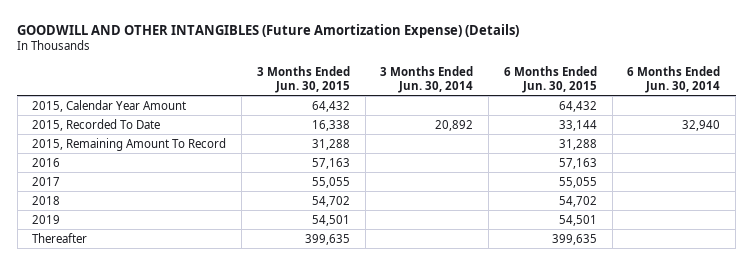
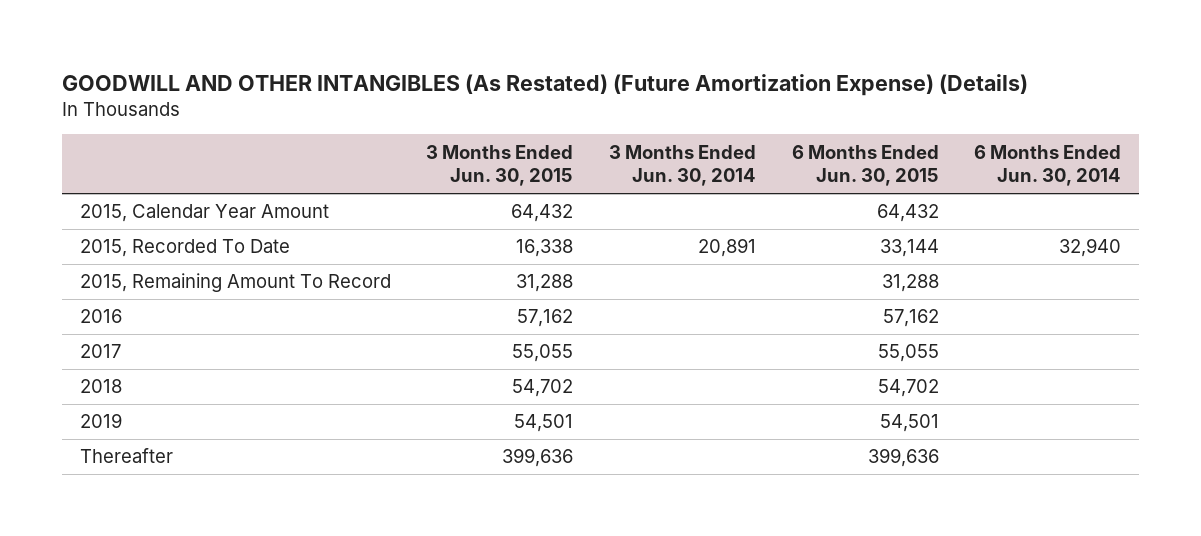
- GOODWILL AND OTHER INTANGIBLES (Future Amortization Expense) (Details)
+ GOODWILL AND OTHER INTANGIBLES (As Restated) (Future Amortization Expense) (Details)
- 2015, Recorded To Date | 16,338 | 20,892 | 33,144 | 32,940
+ 2015, Recorded To Date | 16,338 | 20,891 | 33,144 | 32,940
- 2016 | 57,163 | | 57,163 |
+ 2016 | 57,162 | | 57,162 |
- Thereafter | 399,635 | | 399,635 |
+ Thereafter | 399,636 | | 399,636 |

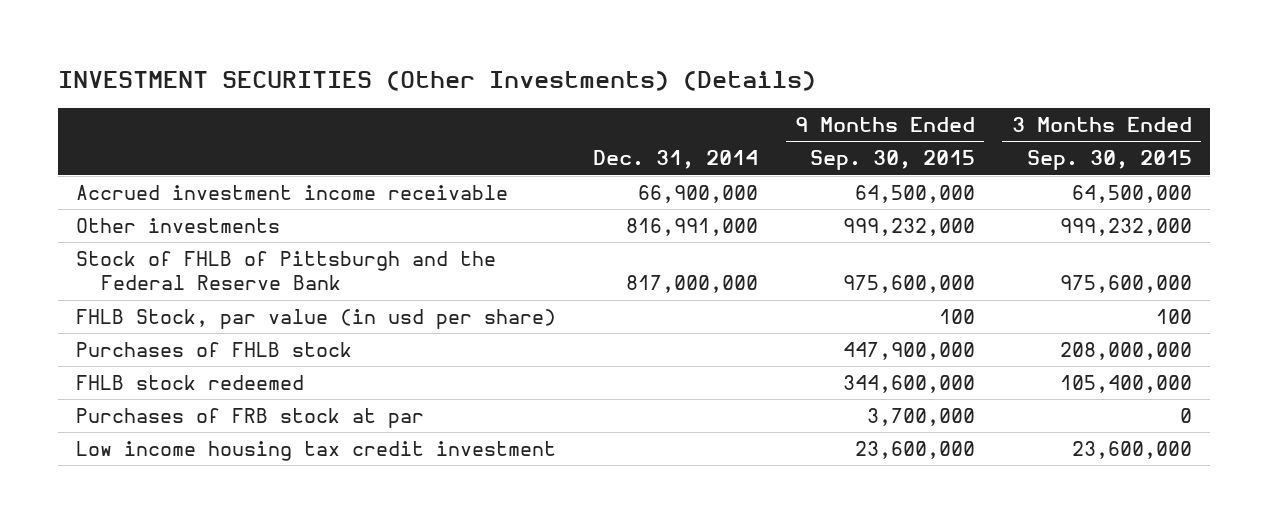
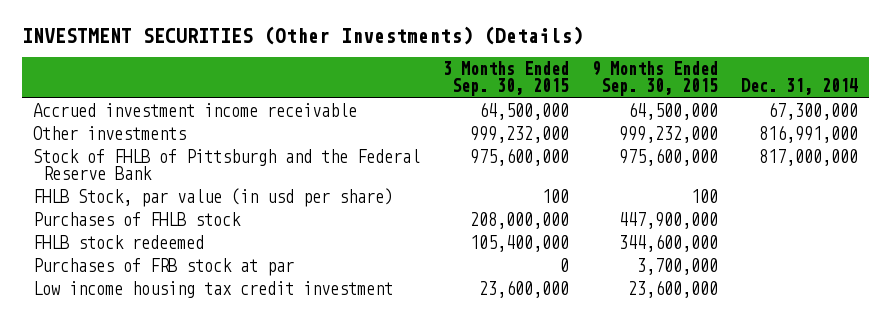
- | Dec. 31, 2014 | 9 Months Ended Sep. 30, 2015 | 3 Months Ended Sep. 30, 2015
+ | 3 Months Ended Sep. 30, 2015 | 9 Months Ended Sep. 30, 2015 | Dec. 31, 2014
- Accrued investment income receivable | 66,900,000 | 64,500,000 | 64,500,000
+ Accrued investment income receivable | 64,500,000 | 64,500,000 | 67,300,000

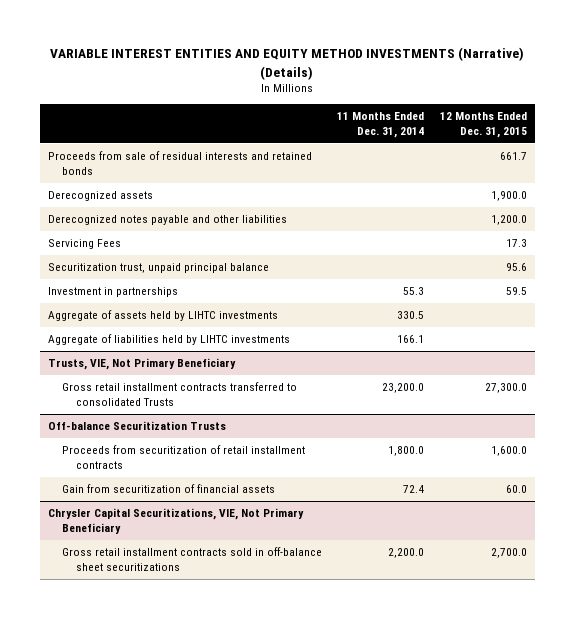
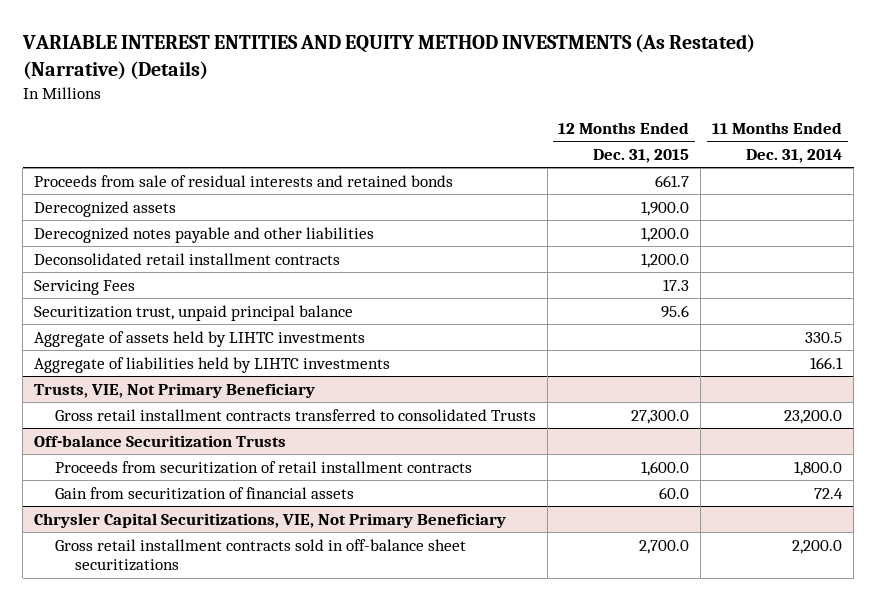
- VARIABLE INTEREST ENTITIES AND EQUITY METHOD INVESTMENTS (Narrative) (Details)
+ VARIABLE INTEREST ENTITIES AND EQUITY METHOD INVESTMENTS (As Restated) (Narrative) (Details)
- | 11 Months Ended Dec. 31, 2014 | 12 Months Ended Dec. 31, 2015
+ | 12 Months Ended Dec. 31, 2015 | 11 Months Ended Dec. 31, 2014
+ Deconsolidated retail installment contracts | 1,200.0 |
- Investment in partnerships | 55.3 | 59.5

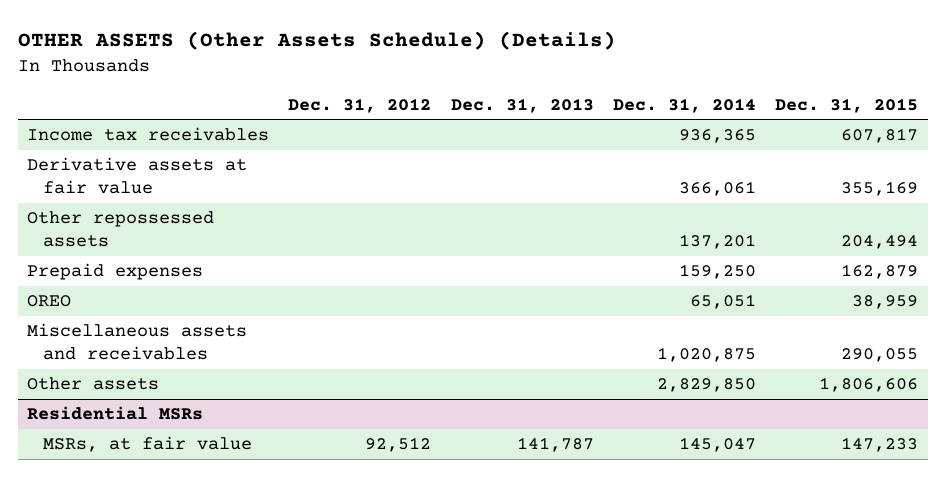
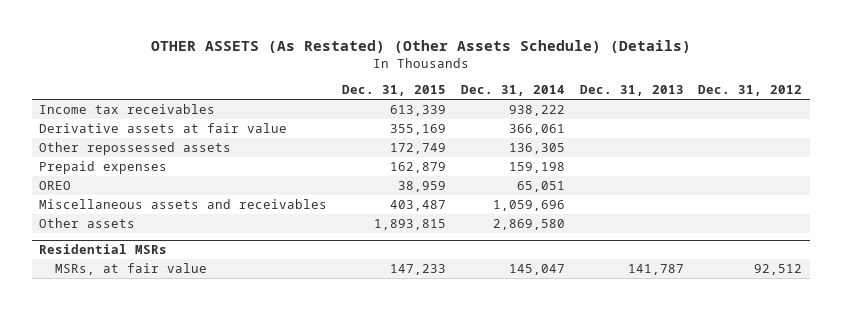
- OTHER ASSETS (Other Assets Schedule) (Details)
+ OTHER ASSETS (As Restated) (Other Assets Schedule) (Details)
- | Dec. 31, 2012 | Dec. 31, 2013 | Dec. 31, 2014 | Dec. 31, 2015
+ | Dec. 31, 2015 | Dec. 31, 2014 | Dec. 31, 2013 | Dec. 31, 2012
- Income tax receivables | | | 936,365 | 607,817
+ Income tax receivables | 613,339 | 938,222 | |
- Other repossessed assets | | | 137,201 | 204,494
- Prepaid expenses | | | 159,250 | 162,879
+ Other repossessed assets | 172,749 | 136,305 | |
+ Prepaid expenses | 162,879 | 159,198 | |
- Miscellaneous assets and receivables | | | 1,020,875 | 290,055
- Other assets | | | 2,829,850 | 1,806,606
+ Miscellaneous assets and receivables | 403,487 | 1,059,696 | |
+ Other assets | 1,893,815 | 2,869,580 | |

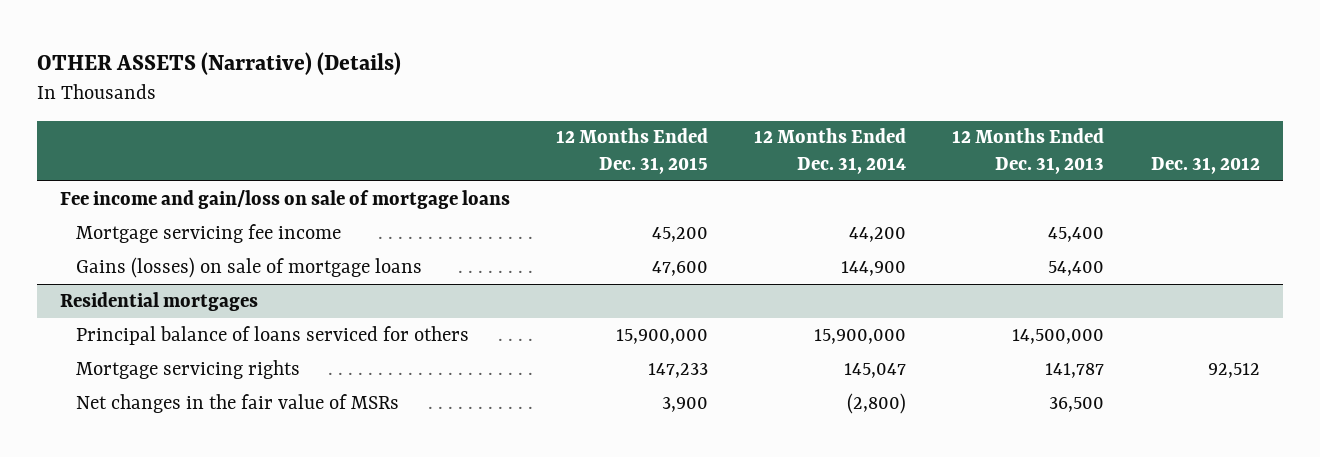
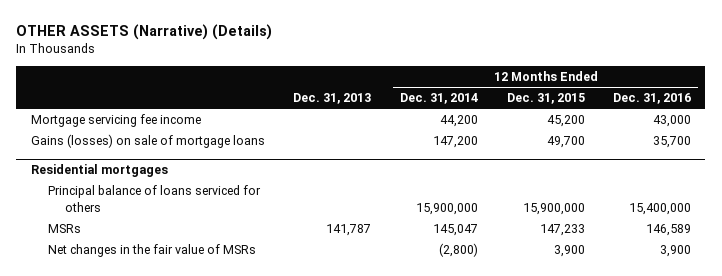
- | 12 Months Ended Dec. 31, 2015 | 12 Months Ended Dec. 31, 2014 | 12 Months Ended Dec. 31, 2013 | Dec. 31, 2012
+ | Dec. 31, 2013 | 12 Months Ended Dec. 31, 2014 | 12 Months Ended Dec. 31, 2015 | 12 Months Ended Dec. 31, 2016
- Fee income and gain/loss on sale of mortgage loans
- Gains (losses) on sale of mortgage loans | 47,600 | 144,900 | 54,400 |
+ Gains (losses) on sale of mortgage loans | | 147,200 | 49,700 | 35,700
@ Residential mortgages
- Mortgage servicing rights | 147,233 | 145,047 | 141,787 | 92,512
+ MSRs | 141,787 | 145,047 | 147,233 | 146,589

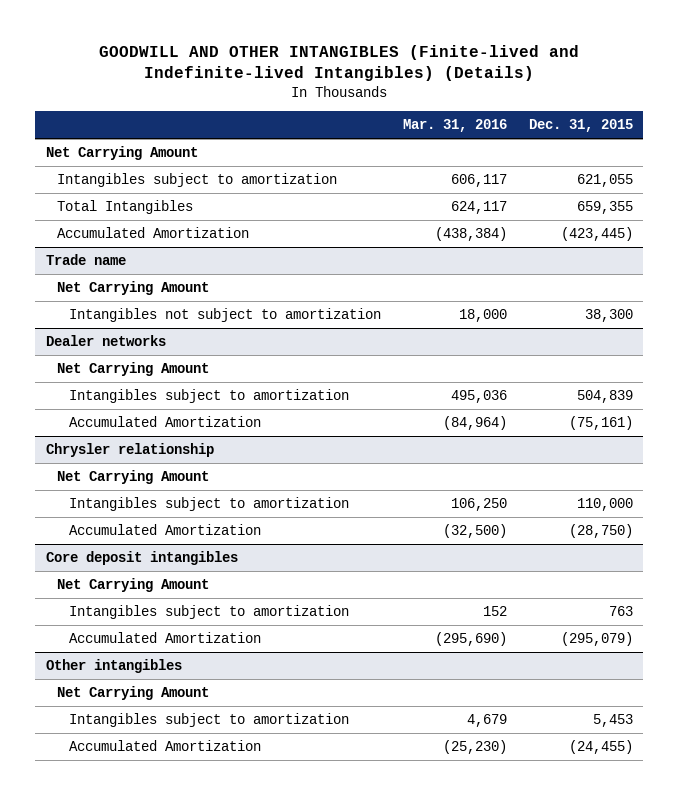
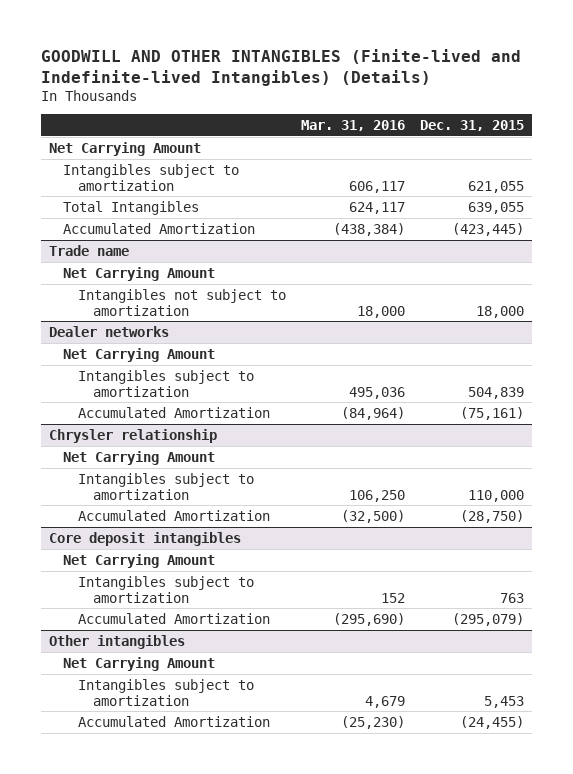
- Total Intangibles | 624,117 | 659,355
+ Total Intangibles | 624,117 | 639,055
@ Trade name
- Intangibles not subject to amortization | 18,000 | 38,300
+ Intangibles not subject to amortization | 18,000 | 18,000

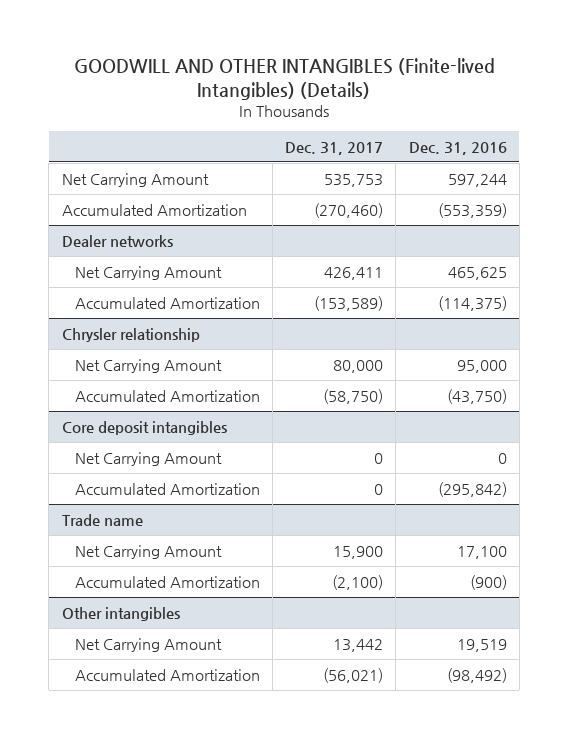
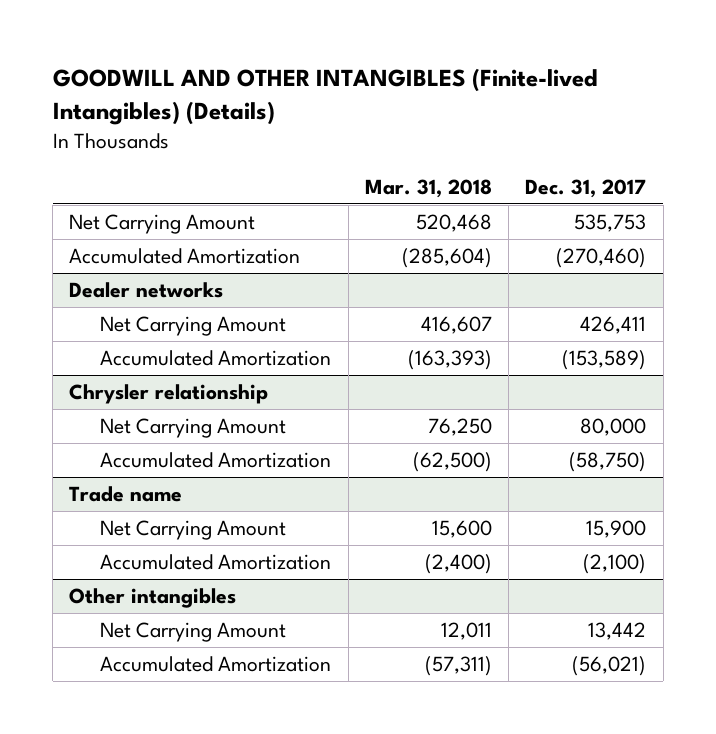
- | Dec. 31, 2017 | Dec. 31, 2016
+ | Mar. 31, 2018 | Dec. 31, 2017
- Core deposit intangibles
- Net Carrying Amount | 0 | 0
- Accumulated Amortization | 0 | (295,842)

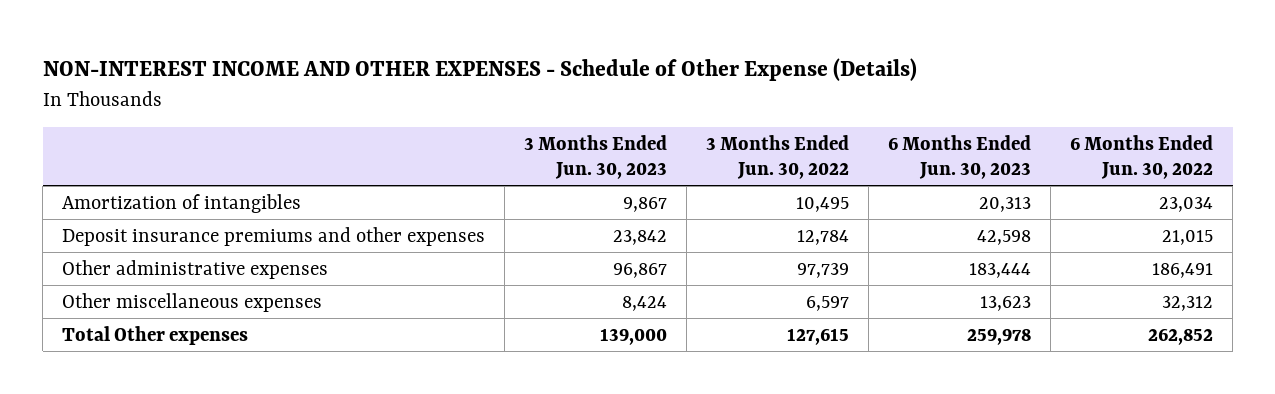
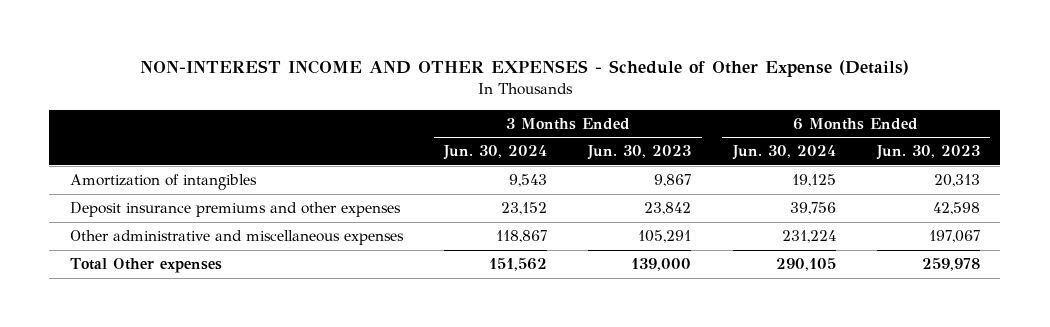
- | 3 Months Ended Jun. 30, 2023 | 3 Months Ended Jun. 30, 2022 | 6 Months Ended Jun. 30, 2023 | 6 Months Ended Jun. 30, 2022
+ | 3 Months Ended Jun. 30, 2024 | 3 Months Ended Jun. 30, 2023 | 6 Months Ended Jun. 30, 2024 | 6 Months Ended Jun. 30, 2023
- Other administrative expenses | 96,867 | 97,739 | 183,444 | 186,491
- Other miscellaneous expenses | 8,424 | 6,597 | 13,623 | 32,312
+ Other administrative and miscellaneous expenses | 118,867 | 105,291 | 231,224 | 197,067

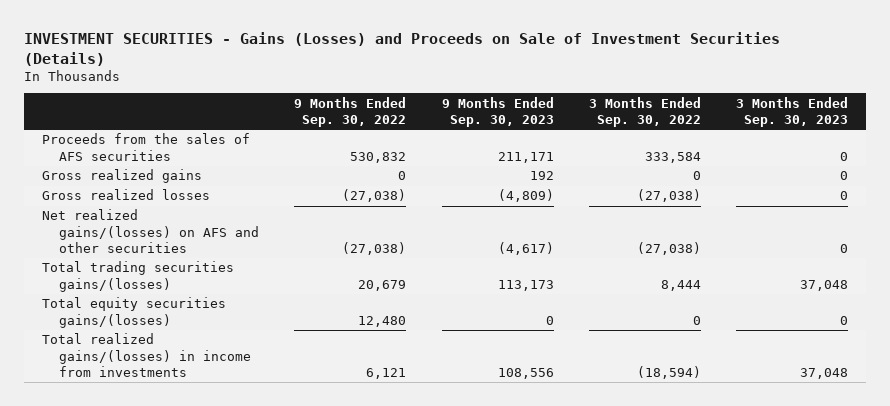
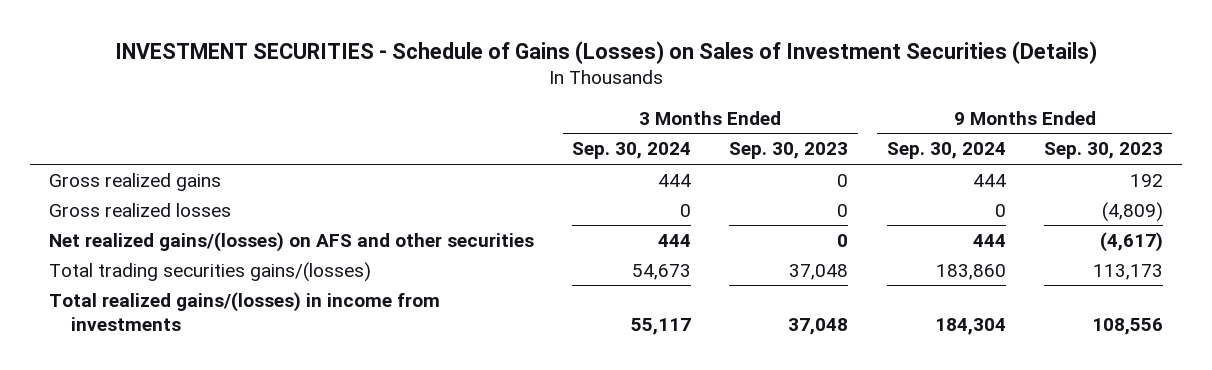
- INVESTMENT SECURITIES - Gains (Losses) and Proceeds on Sale of Investment Securities (Details)
+ INVESTMENT SECURITIES - Schedule of Gains (Losses) on Sales of Investment Securities (Details)
- | 9 Months Ended Sep. 30, 2022 | 9 Months Ended Sep. 30, 2023 | 3 Months Ended Sep. 30, 2022 | 3 Months Ended Sep. 30, 2023
+ | 3 Months Ended Sep. 30, 2024 | 3 Months Ended Sep. 30, 2023 | 9 Months Ended Sep. 30, 2024 | 9 Months Ended Sep. 30, 2023
- Proceeds from the sales of AFS securities | 530,832 | 211,171 | 333,584 | 0
- Total equity securities gains/(losses) | 12,480 | 0 | 0 | 0

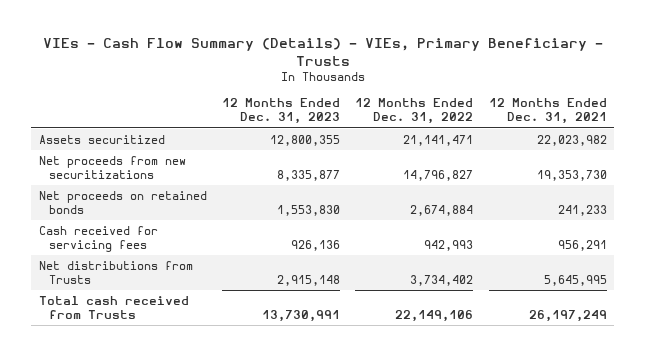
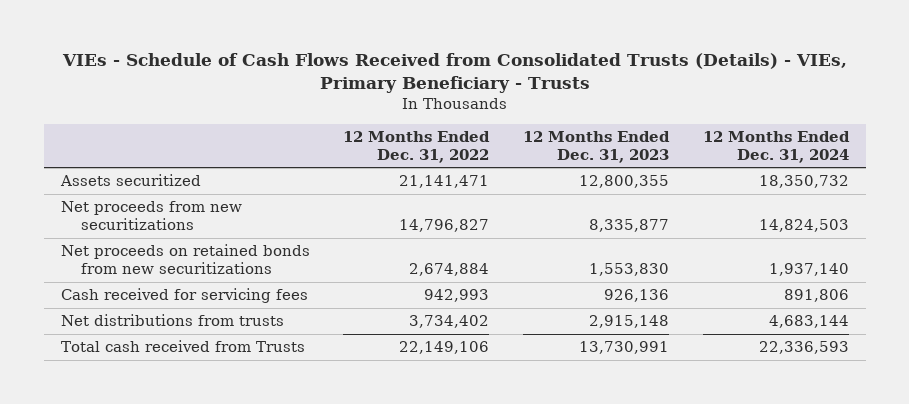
- VIEs - Cash Flow Summary (Details) - VIEs, Primary Beneficiary - Trusts
+ VIEs - Schedule of Cash Flows Received from Consolidated Trusts (Details) - VIEs, Primary Beneficiary - Trusts
- | 12 Months Ended Dec. 31, 2023 | 12 Months Ended Dec. 31, 2022 | 12 Months Ended Dec. 31, 2021
+ | 12 Months Ended Dec. 31, 2022 | 12 Months Ended Dec. 31, 2023 | 12 Months Ended Dec. 31, 2024
- Net proceeds on retained bonds | 1,553,830 | 2,674,884 | 241,233
+ Net proceeds on retained bonds from new securitizations | 2,674,884 | 1,553,830 | 1,937,140
- Net distributions from Trusts | 2,915,148 | 3,734,402 | 5,645,995
+ Net distributions from trusts | 3,734,402 | 2,915,148 | 4,683,144

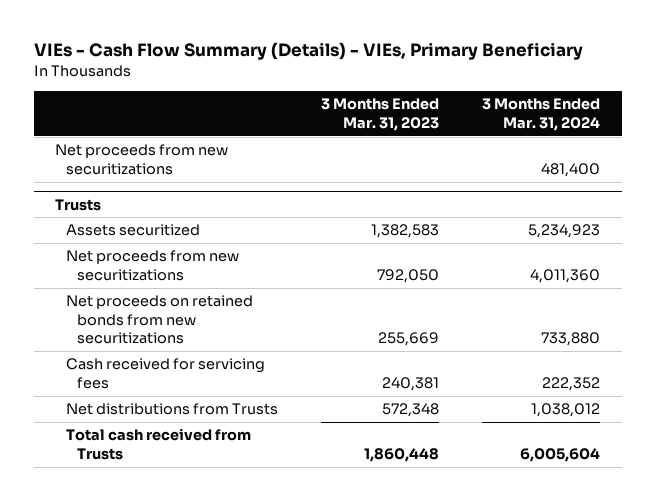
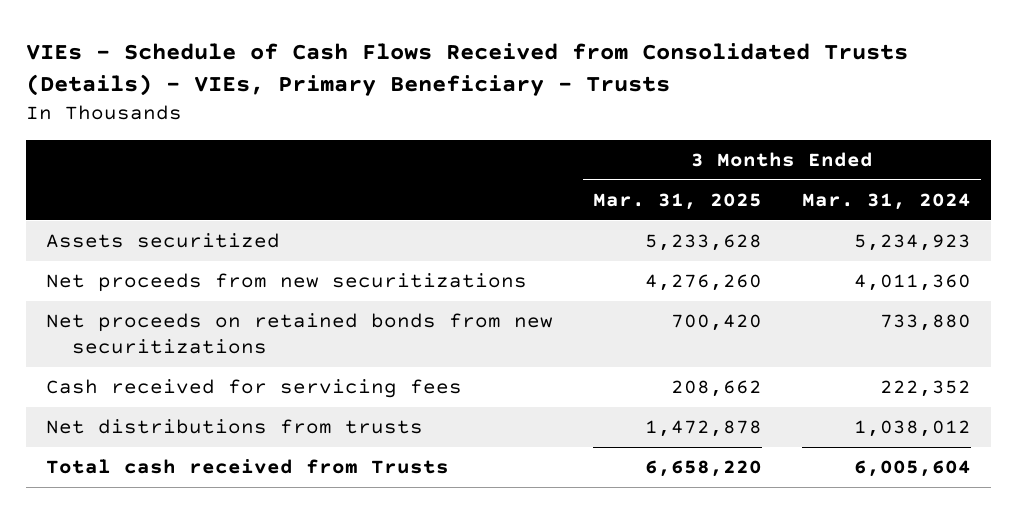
- VIEs - Cash Flow Summary (Details) - VIEs, Primary Beneficiary
+ VIEs - Schedule of Cash Flows Received from Consolidated Trusts (Details) - VIEs, Primary Beneficiary - Trusts
- | 3 Months Ended Mar. 31, 2023 | 3 Months Ended Mar. 31, 2024
+ | 3 Months Ended Mar. 31, 2025 | 3 Months Ended Mar. 31, 2024
- Net proceeds from new securitizations | | 481,400
- Trusts
- Net distributions from Trusts | 572,348 | 1,038,012
+ Net distributions from trusts | 1,472,878 | 1,038,012

